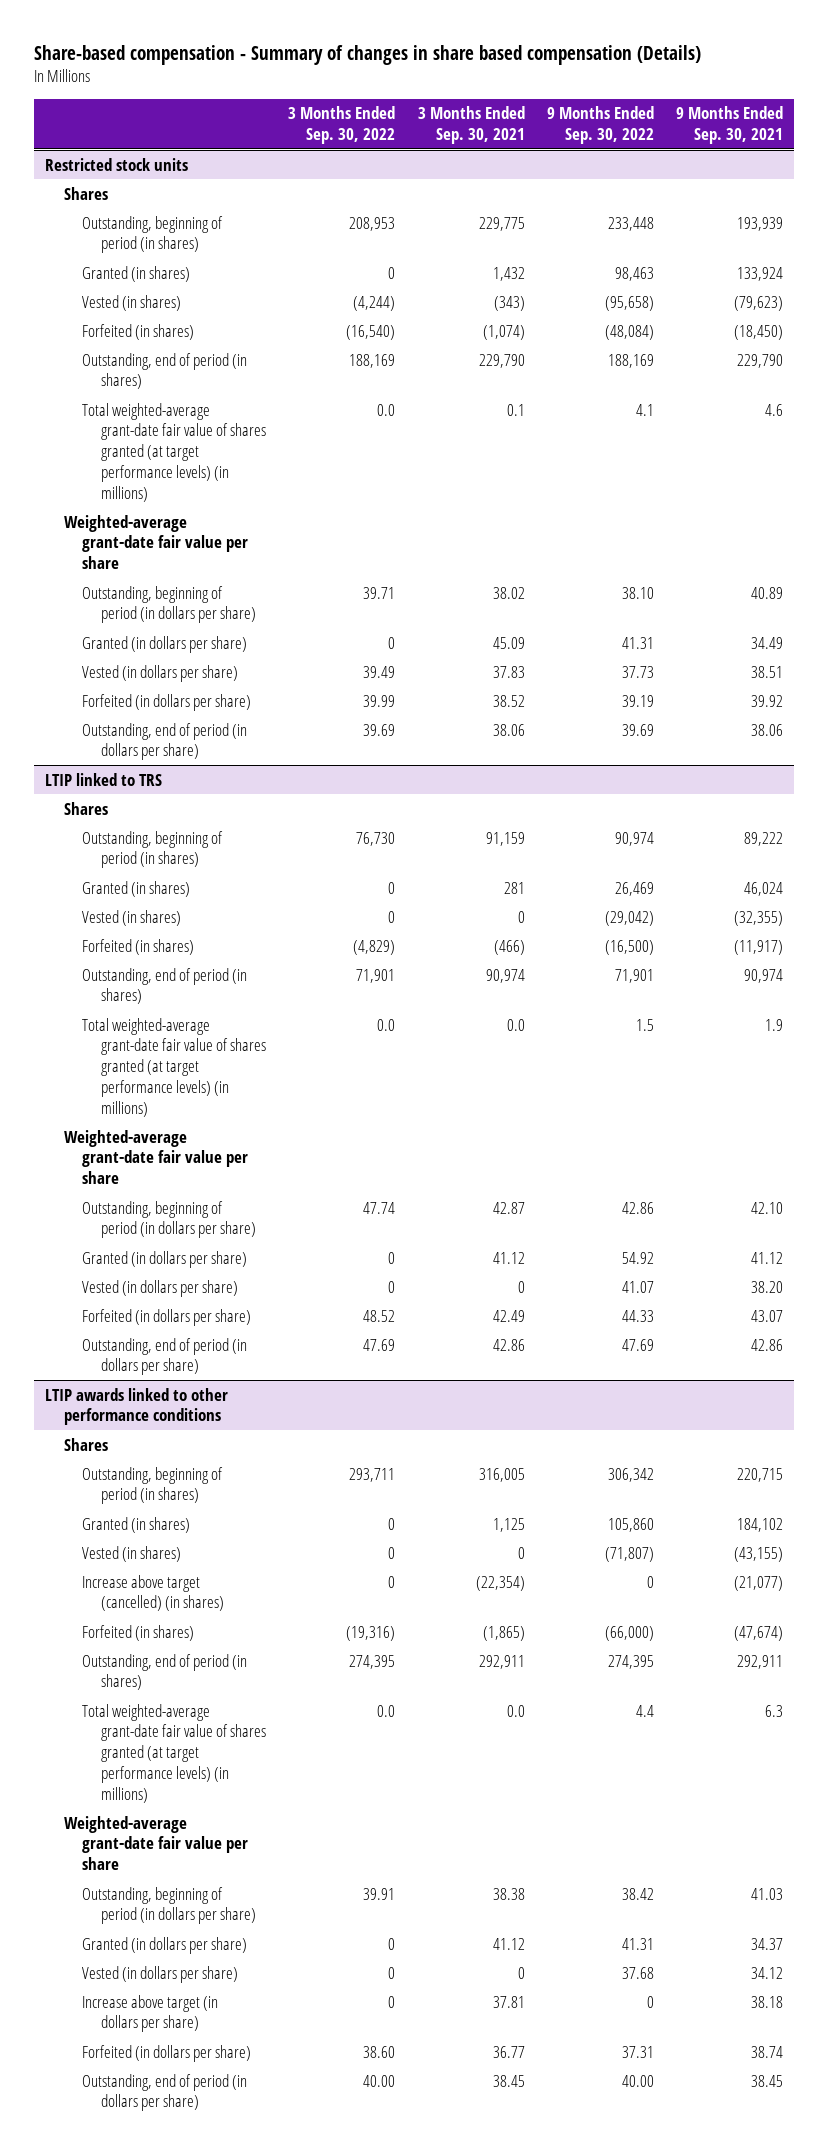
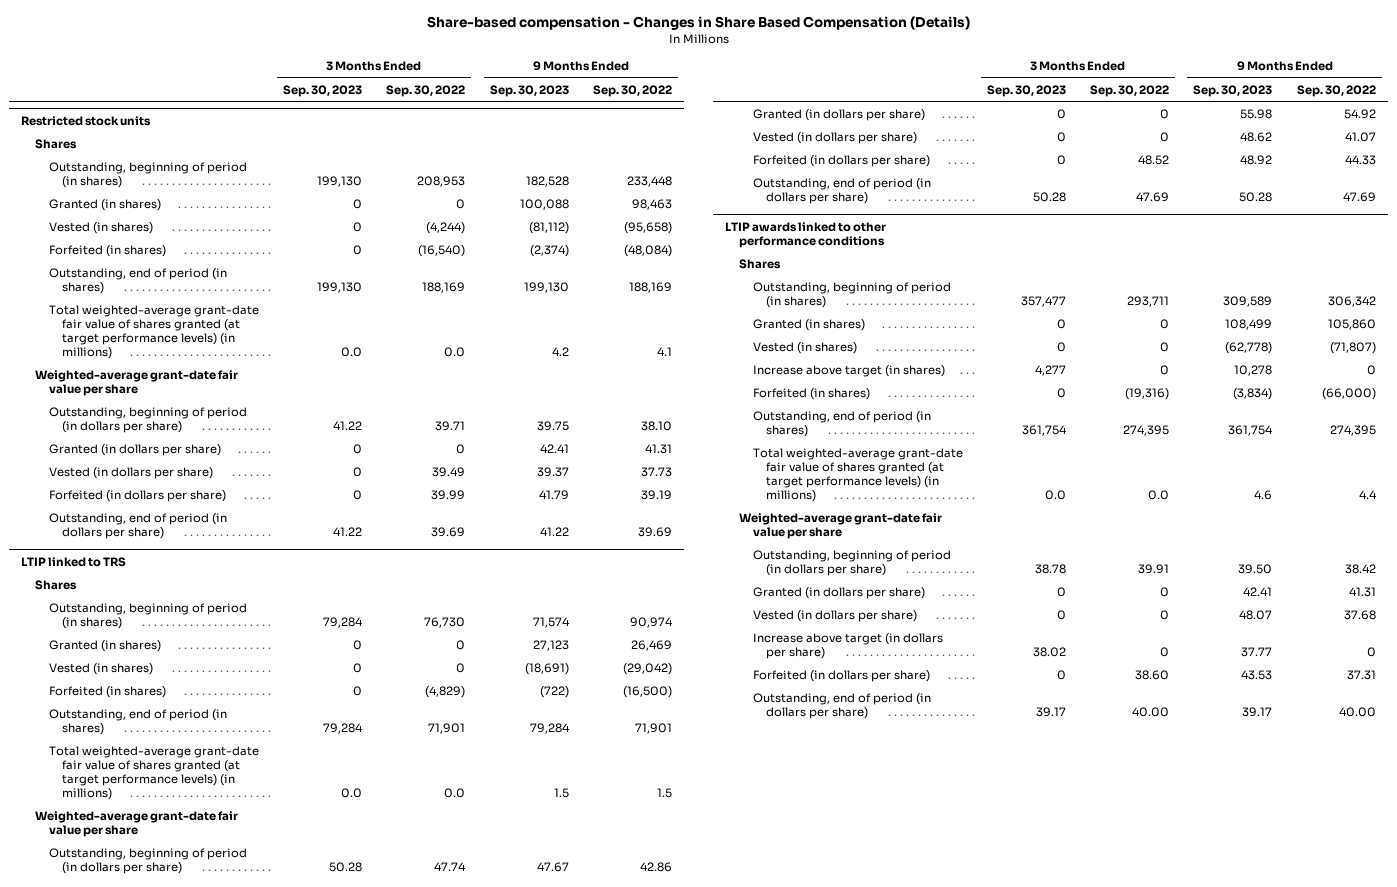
- Share-based compensation - Summary of changes in share based compensation (Details)
+ Share-based compensation - Changes in Share Based Compensation (Details)
- | 3 Months Ended Sep. 30, 2022 | 3 Months Ended Sep. 30, 2021 | 9 Months Ended Sep. 30, 2022 | 9 Months Ended Sep. 30, 2021
+ | 3 Months Ended Sep. 30, 2023 | 3 Months Ended Sep. 30, 2022 | 9 Months Ended Sep. 30, 2023 | 9 Months Ended Sep. 30, 2022
@ LTIP awards linked to other performance conditions
- Increase above target (cancelled) (in shares) | 0 | (22,354) | 0 | (21,077)
+ Increase above target (in shares) | 4,277 | 0 | 10,278 | 0

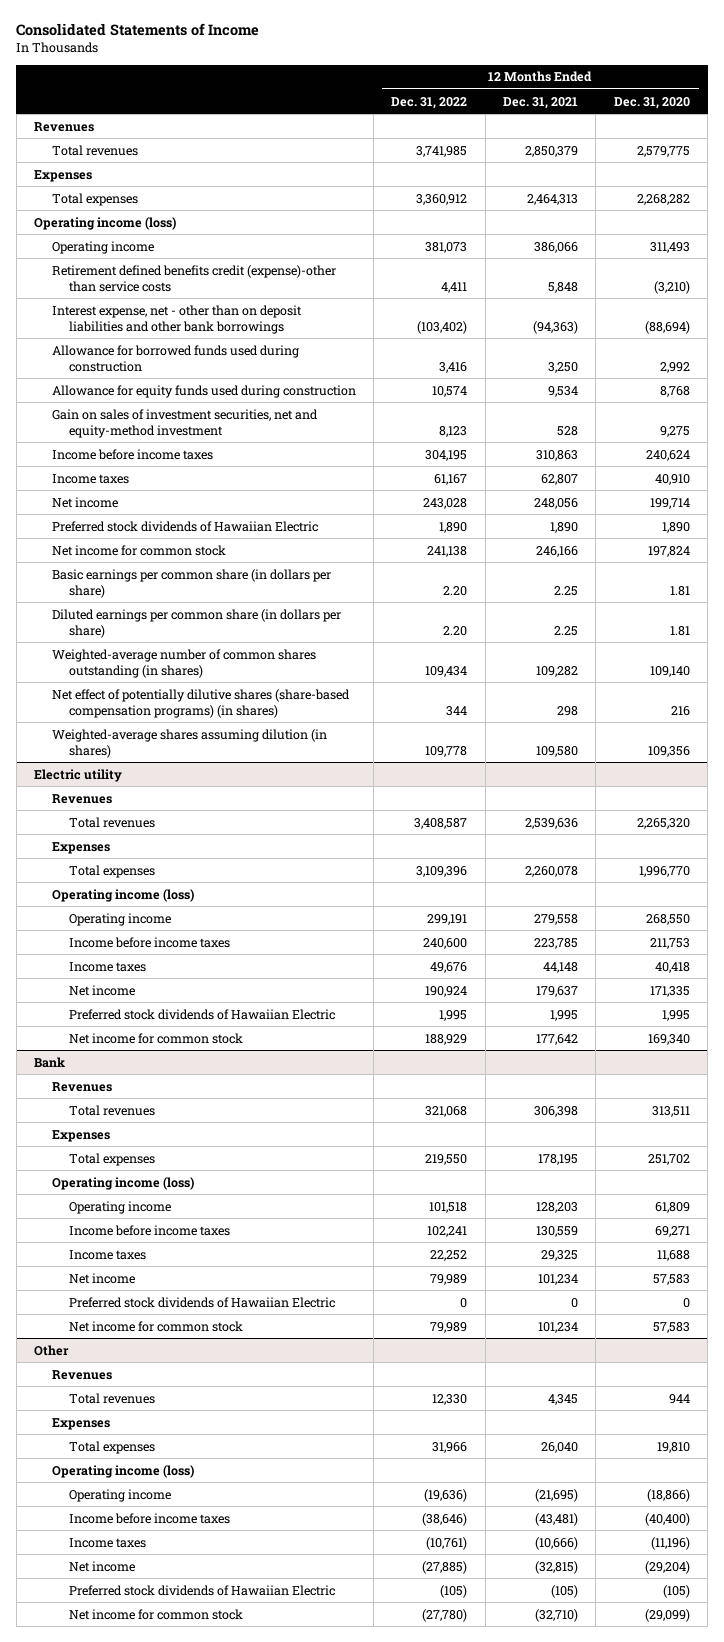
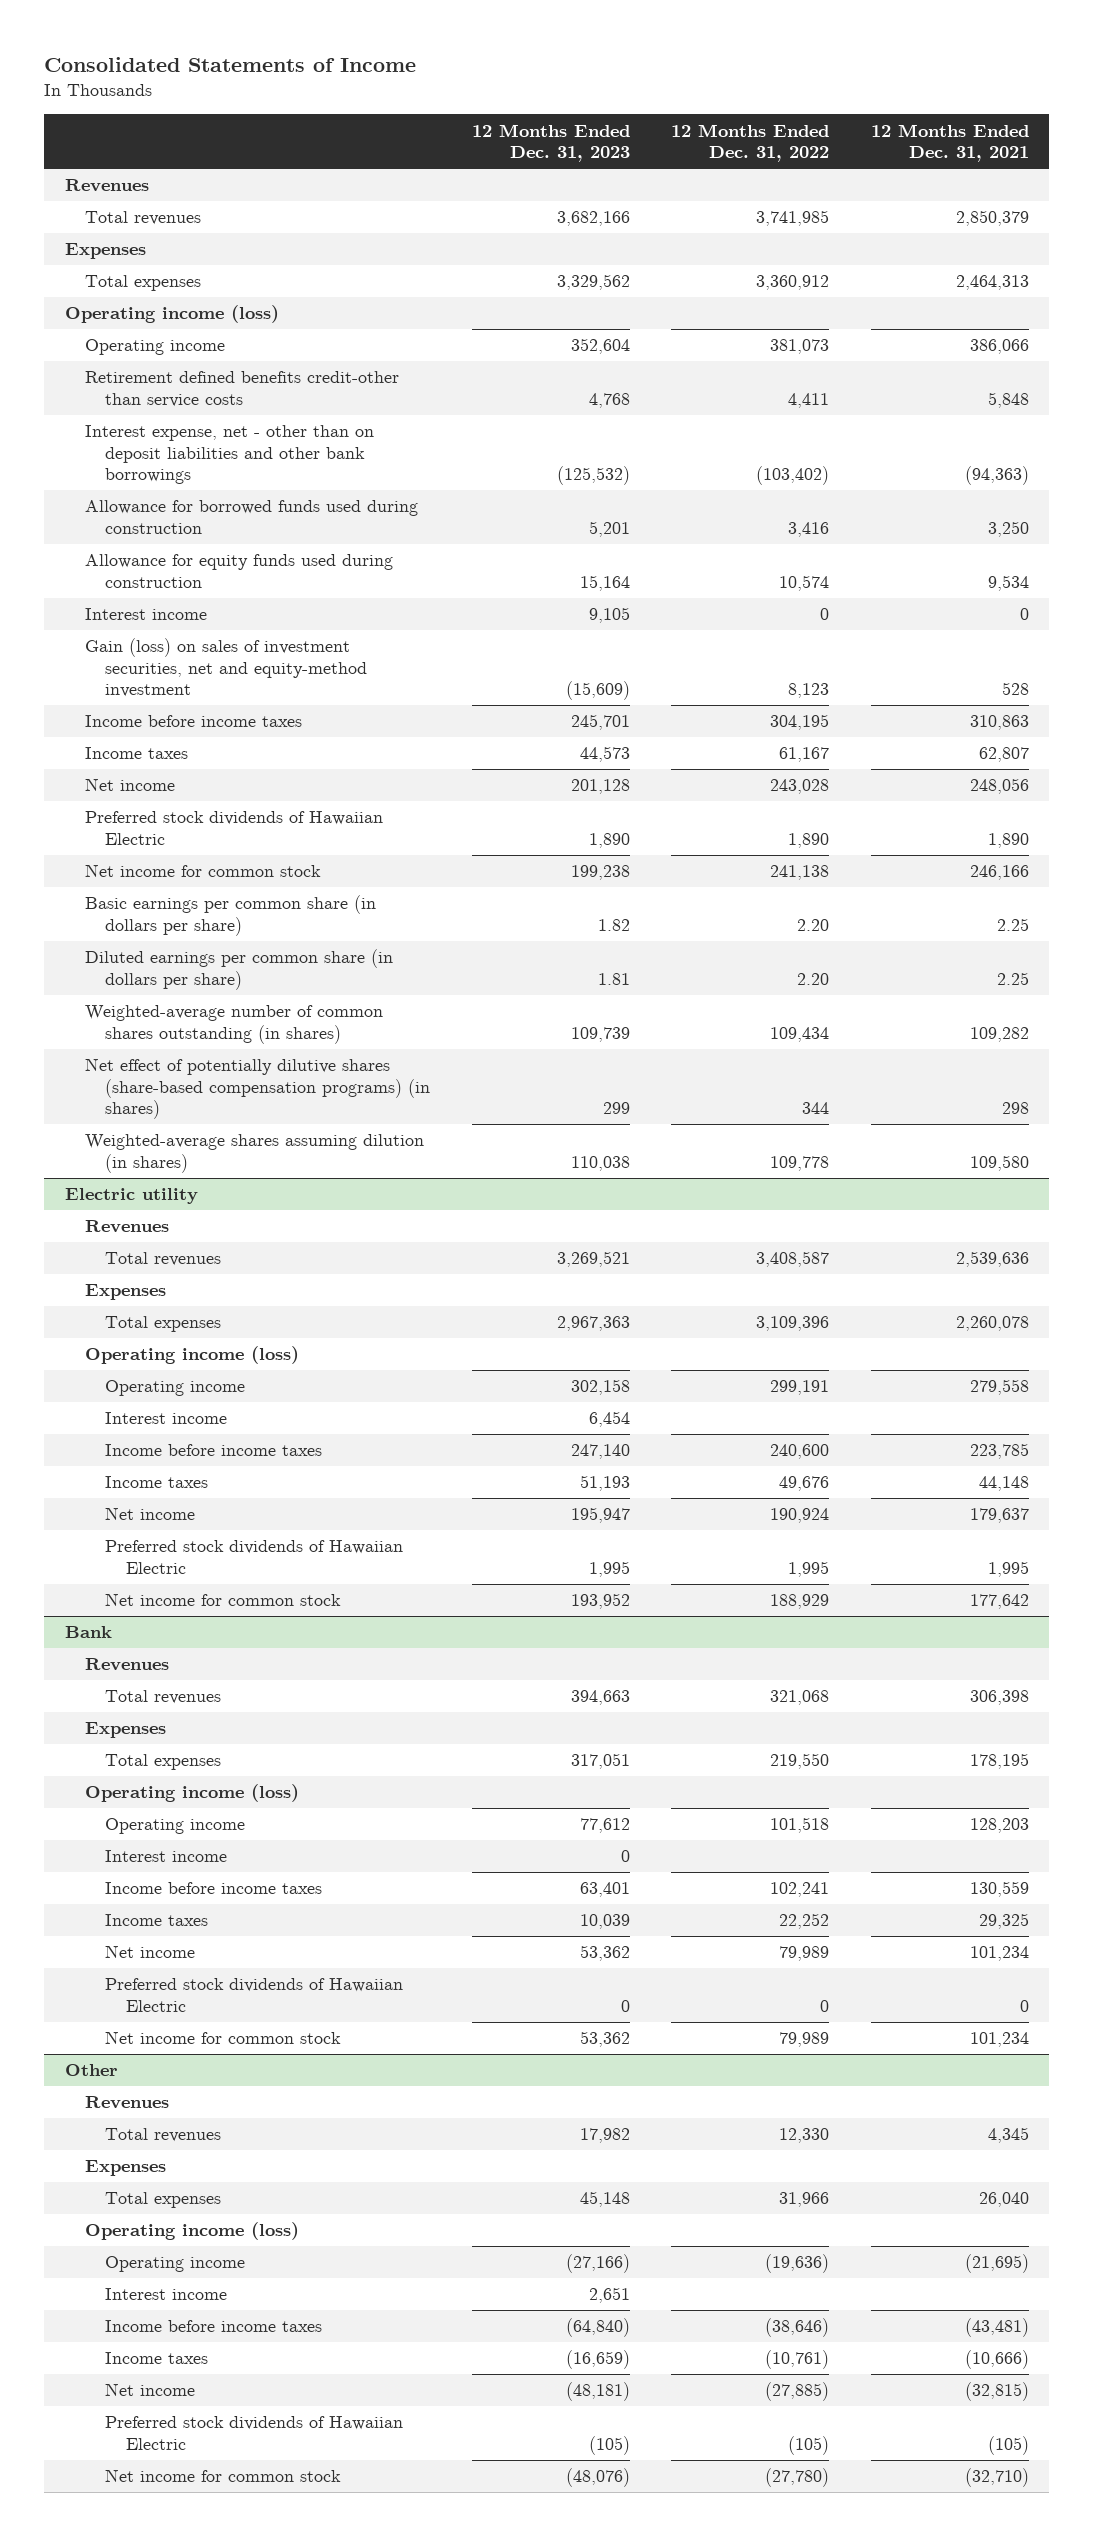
- | 12 Months Ended Dec. 31, 2022 | 12 Months Ended Dec. 31, 2021 | 12 Months Ended Dec. 31, 2020
+ | 12 Months Ended Dec. 31, 2023 | 12 Months Ended Dec. 31, 2022 | 12 Months Ended Dec. 31, 2021
- Retirement defined benefits credit (expense)-other than service costs | 4,411 | 5,848 | (3,210)
+ Retirement defined benefits credit-other than service costs | 4,768 | 4,411 | 5,848
- Gain on sales of investment securities, net and equity-method investment | 8,123 | 528 | 9,275
+ Interest income | 9,105 | 0 | 0
+ Gain (loss) on sales of investment securities, net and equity-method investment | (15,609) | 8,123 | 528
@ Electric utility
+ Interest income | 6,454 | |
@ Bank
+ Interest income | 0 | |
@ Other
+ Interest income | 2,651 | |

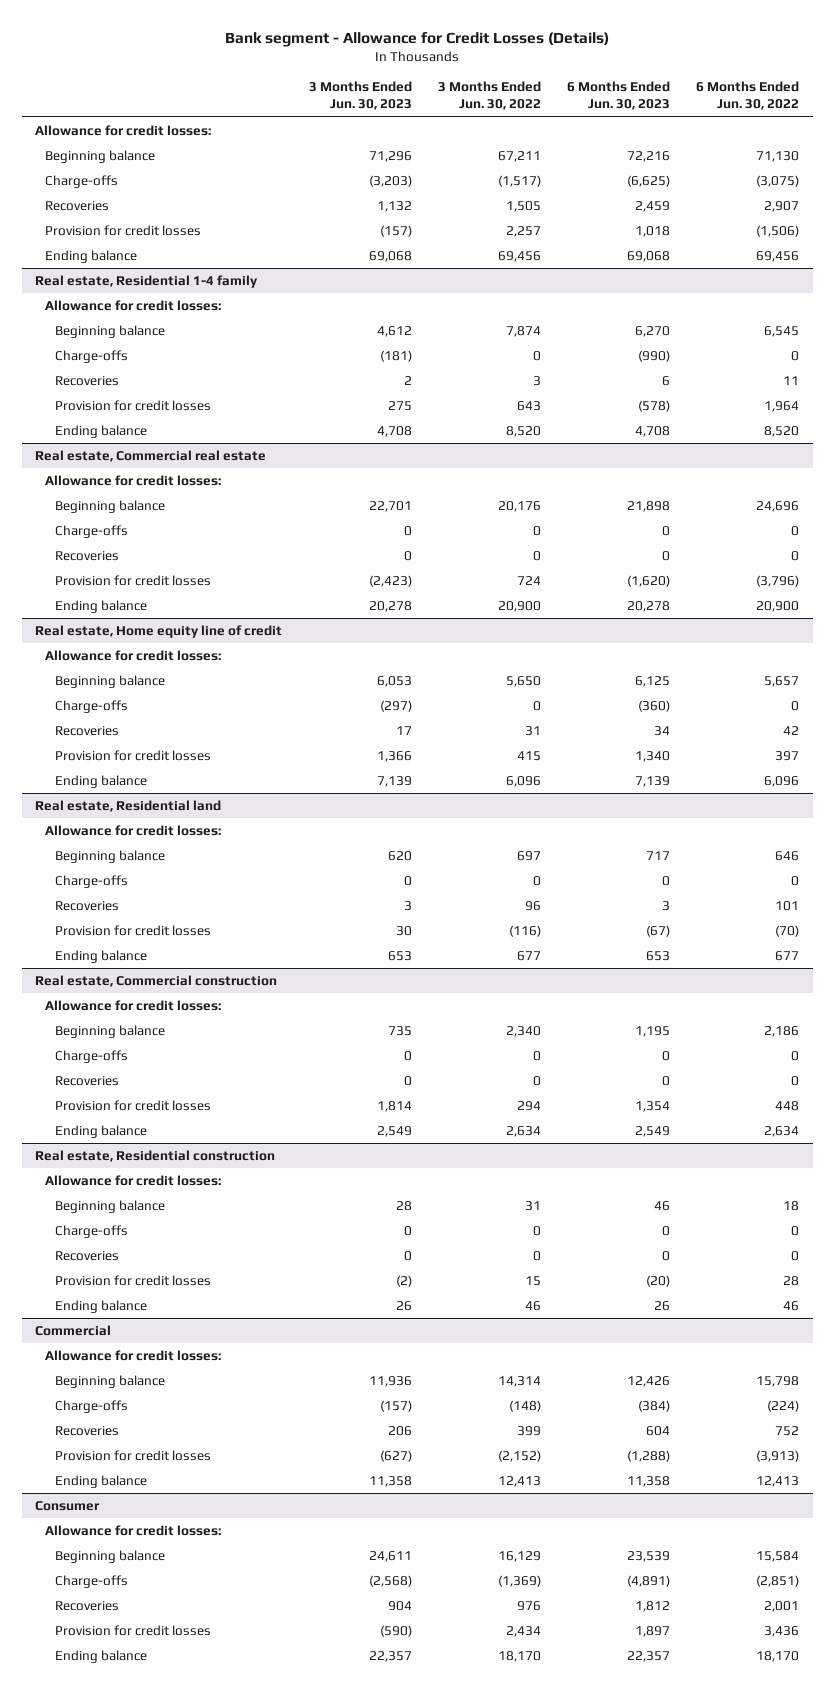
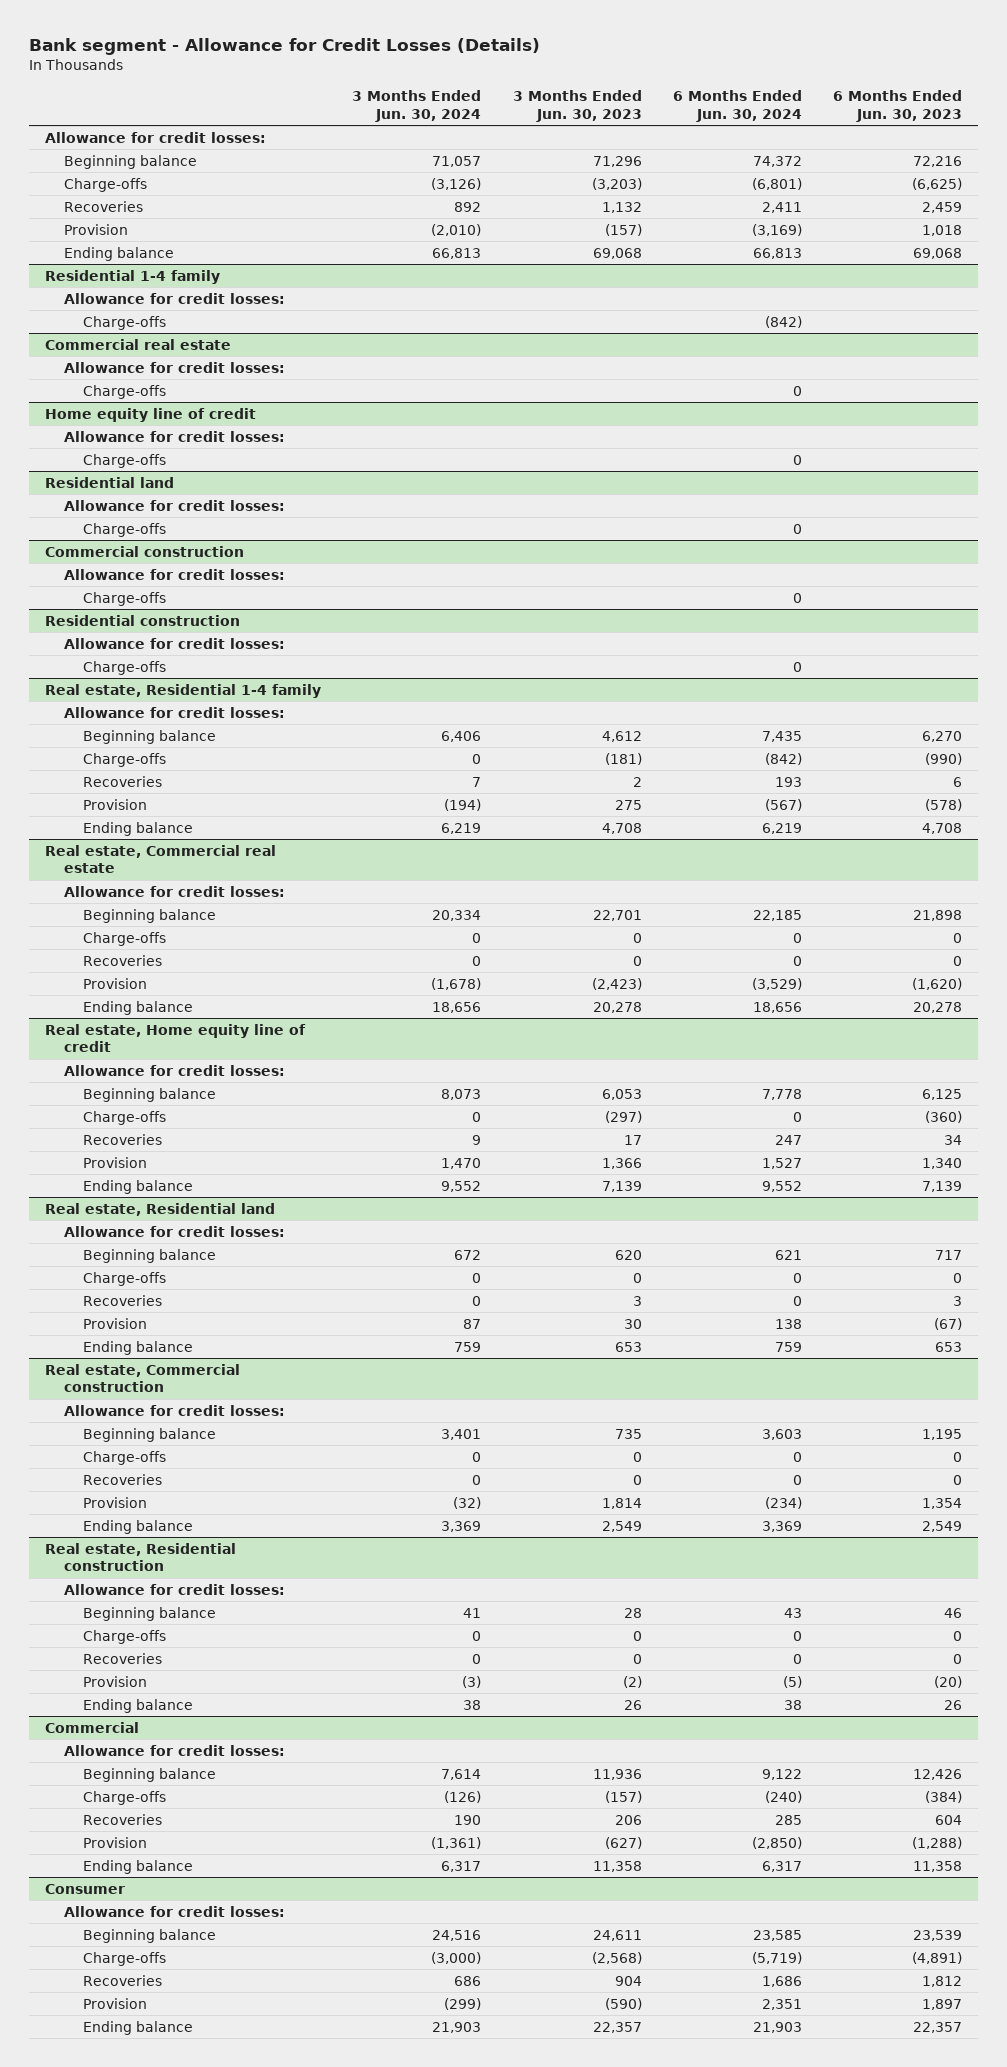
- | 3 Months Ended Jun. 30, 2023 | 3 Months Ended Jun. 30, 2022 | 6 Months Ended Jun. 30, 2023 | 6 Months Ended Jun. 30, 2022
+ | 3 Months Ended Jun. 30, 2024 | 3 Months Ended Jun. 30, 2023 | 6 Months Ended Jun. 30, 2024 | 6 Months Ended Jun. 30, 2023
- Provision for credit losses | (157) | 2,257 | 1,018 | (1,506)
+ Provision | (2,010) | (157) | (3,169) | 1,018
+ Residential 1-4 family
+ Allowance for credit losses:
+ Charge-offs | | | (842) |
+ Commercial real estate
+ Allowance for credit losses:
+ Charge-offs | | | 0 |
+ Home equity line of credit
+ Allowance for credit losses:
+ Charge-offs | | | 0 |
+ Residential land
+ Allowance for credit losses:
+ Charge-offs | | | 0 |
+ Commercial construction
+ Allowance for credit losses:
+ Charge-offs | | | 0 |
+ Residential construction
+ Allowance for credit losses:
+ Charge-offs | | | 0 |
@ Real estate, Residential 1-4 family
- Provision for credit losses | 275 | 643 | (578) | 1,964
+ Provision | (194) | 275 | (567) | (578)
@ Real estate, Commercial real estate
- Provision for credit losses | (2,423) | 724 | (1,620) | (3,796)
+ Provision | (1,678) | (2,423) | (3,529) | (1,620)
@ Real estate, Home equity line of credit
- Provision for credit losses | 1,366 | 415 | 1,340 | 397
+ Provision | 1,470 | 1,366 | 1,527 | 1,340
@ Real estate, Residential land
- Provision for credit losses | 30 | (116) | (67) | (70)
+ Provision | 87 | 30 | 138 | (67)
@ Real estate, Commercial construction
- Provision for credit losses | 1,814 | 294 | 1,354 | 448
+ Provision | (32) | 1,814 | (234) | 1,354
@ Real estate, Residential construction
- Provision for credit losses | (2) | 15 | (20) | 28
+ Provision | (3) | (2) | (5) | (20)
@ Commercial
- Provision for credit losses | (627) | (2,152) | (1,288) | (3,913)
+ Provision | (1,361) | (627) | (2,850) | (1,288)
@ Consumer
- Provision for credit losses | (590) | 2,434 | 1,897 | 3,436
+ Provision | (299) | (590) | 2,351 | 1,897

